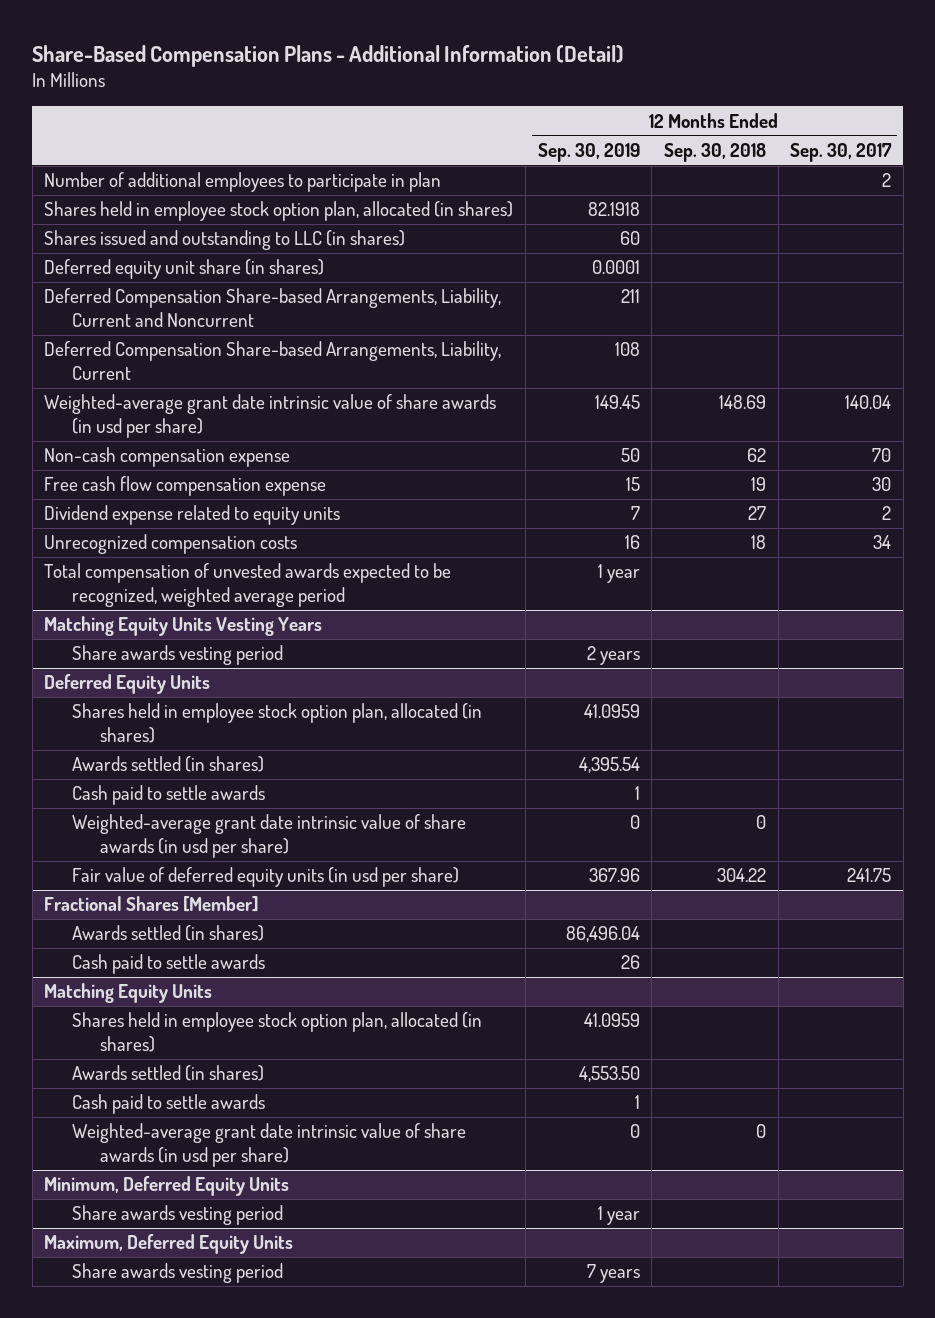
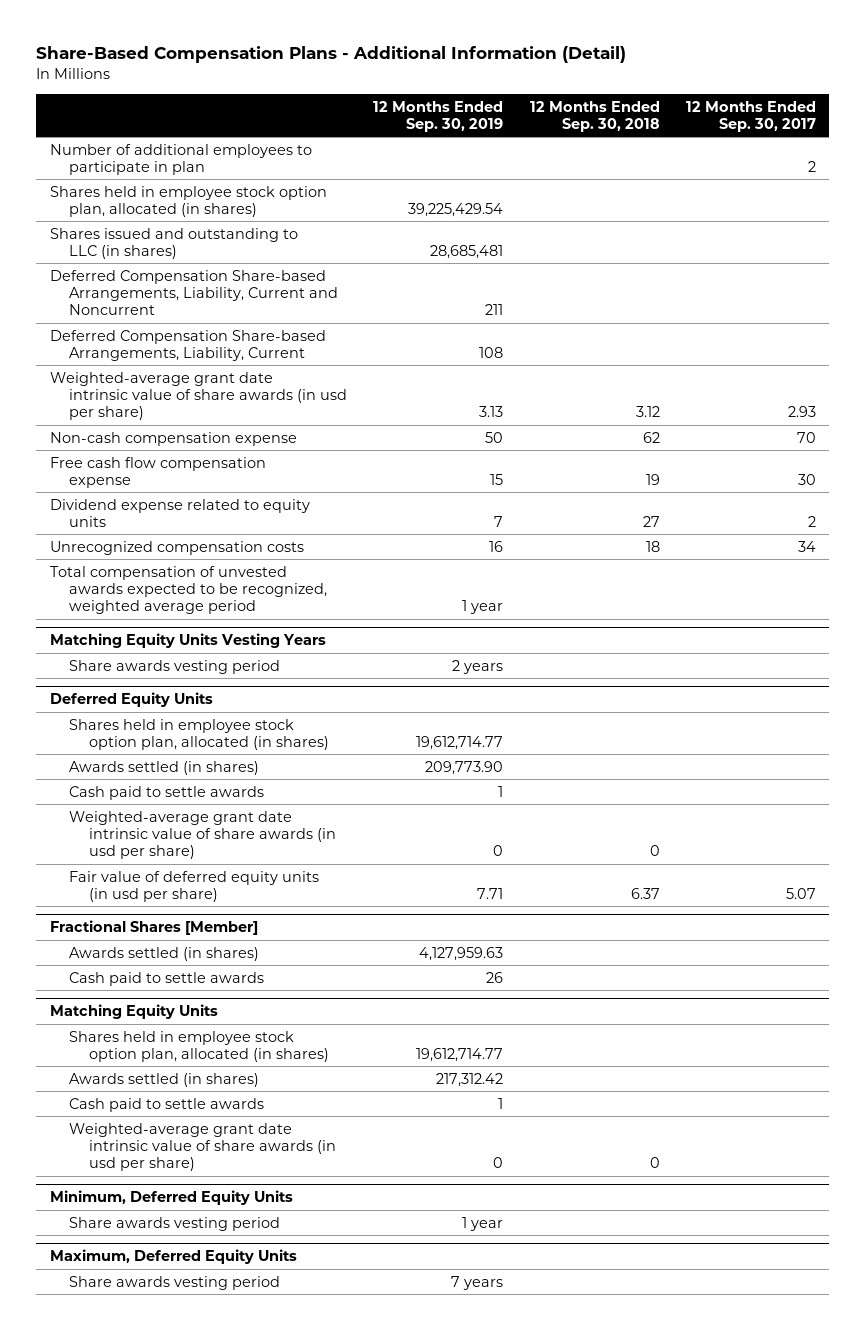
- Shares held in employee stock option plan, allocated (in shares) | 82.1918 | |
- Shares issued and outstanding to LLC (in shares) | 60 | |
- Deferred equity unit share (in shares) | 0.0001 | |
+ Shares held in employee stock option plan, allocated (in shares) | 39,225,429.54 | |
+ Shares issued and outstanding to LLC (in shares) | 28,685,481 | |
- Weighted-average grant date intrinsic value of share awards (in usd per share) | 149.45 | 148.69 | 140.04
+ Weighted-average grant date intrinsic value of share awards (in usd per share) | 3.13 | 3.12 | 2.93
@ Deferred Equity Units
- Shares held in employee stock option plan, allocated (in shares) | 41.0959 | |
- Awards settled (in shares) | 4,395.54 | |
+ Shares held in employee stock option plan, allocated (in shares) | 19,612,714.77 | |
+ Awards settled (in shares) | 209,773.90 | |
- Fair value of deferred equity units (in usd per share) | 367.96 | 304.22 | 241.75
+ Fair value of deferred equity units (in usd per share) | 7.71 | 6.37 | 5.07
@ Fractional Shares [Member]
- Awards settled (in shares) | 86,496.04 | |
+ Awards settled (in shares) | 4,127,959.63 | |
@ Matching Equity Units
- Shares held in employee stock option plan, allocated (in shares) | 41.0959 | |
- Awards settled (in shares) | 4,553.50 | |
+ Shares held in employee stock option plan, allocated (in shares) | 19,612,714.77 | |
+ Awards settled (in shares) | 217,312.42 | |

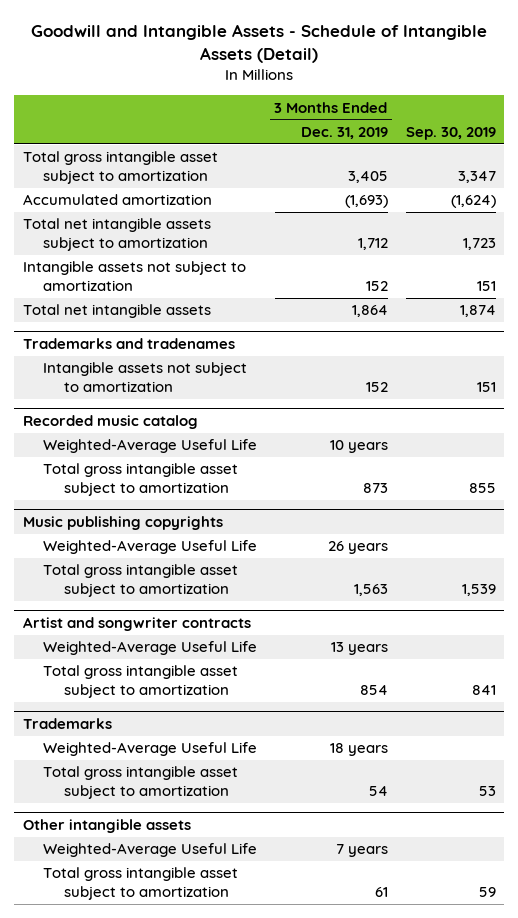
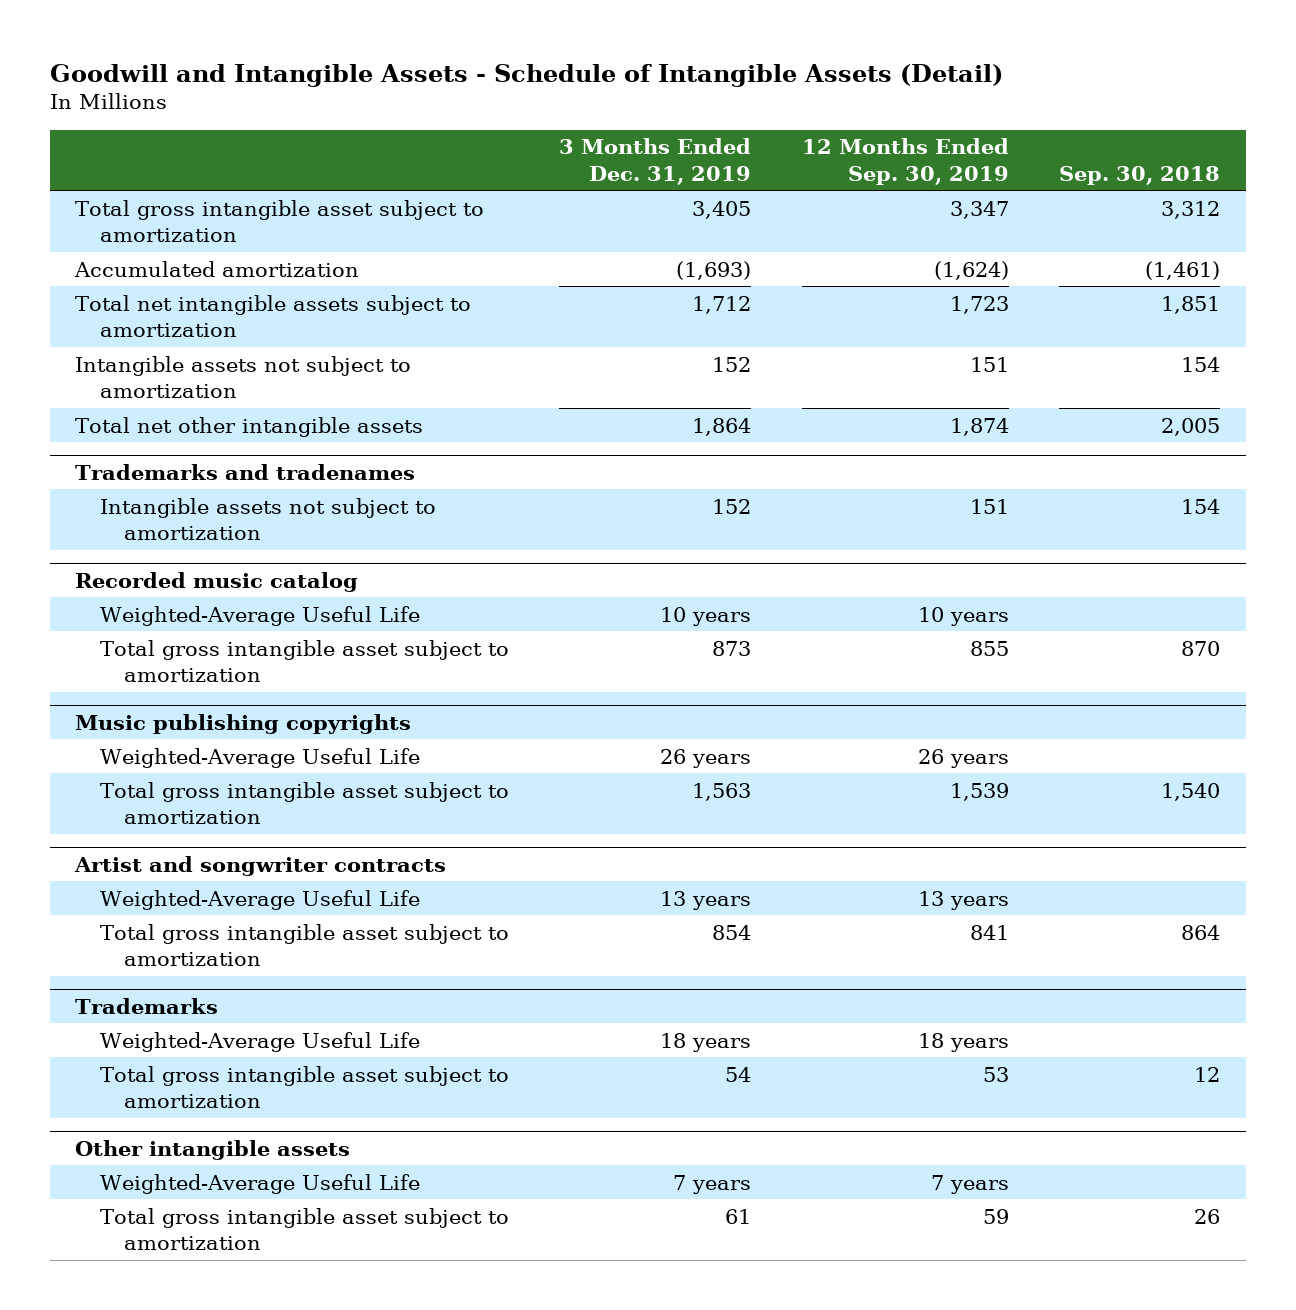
- | 3 Months Ended Dec. 31, 2019 | Sep. 30, 2019
+ | 3 Months Ended Dec. 31, 2019 | 12 Months Ended Sep. 30, 2019 | Sep. 30, 2018
- Total net intangible assets | 1,864 | 1,874
+ Total net other intangible assets | 1,864 | 1,874 | 2,005

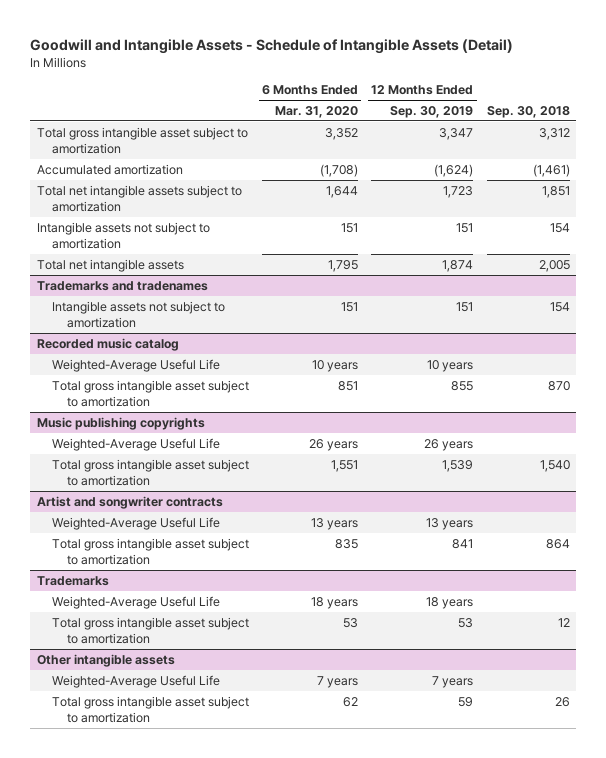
- | 3 Months Ended Dec. 31, 2019 | 12 Months Ended Sep. 30, 2019 | Sep. 30, 2018
+ | 6 Months Ended Mar. 31, 2020 | 12 Months Ended Sep. 30, 2019 | Sep. 30, 2018
- Total net other intangible assets | 1,864 | 1,874 | 2,005
+ Total net intangible assets | 1,795 | 1,874 | 2,005

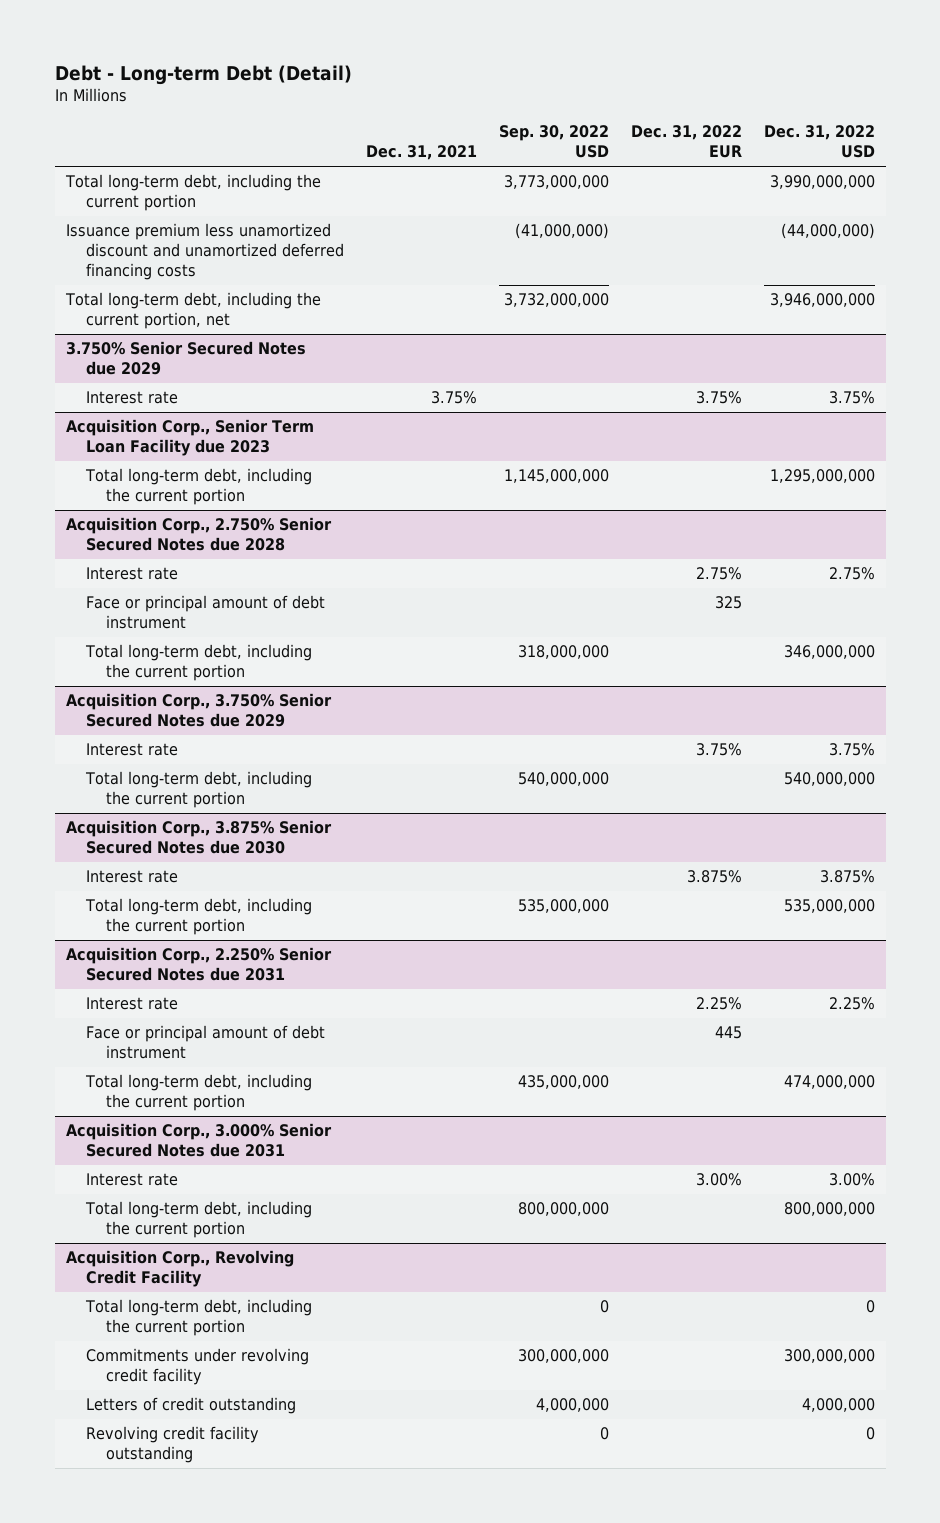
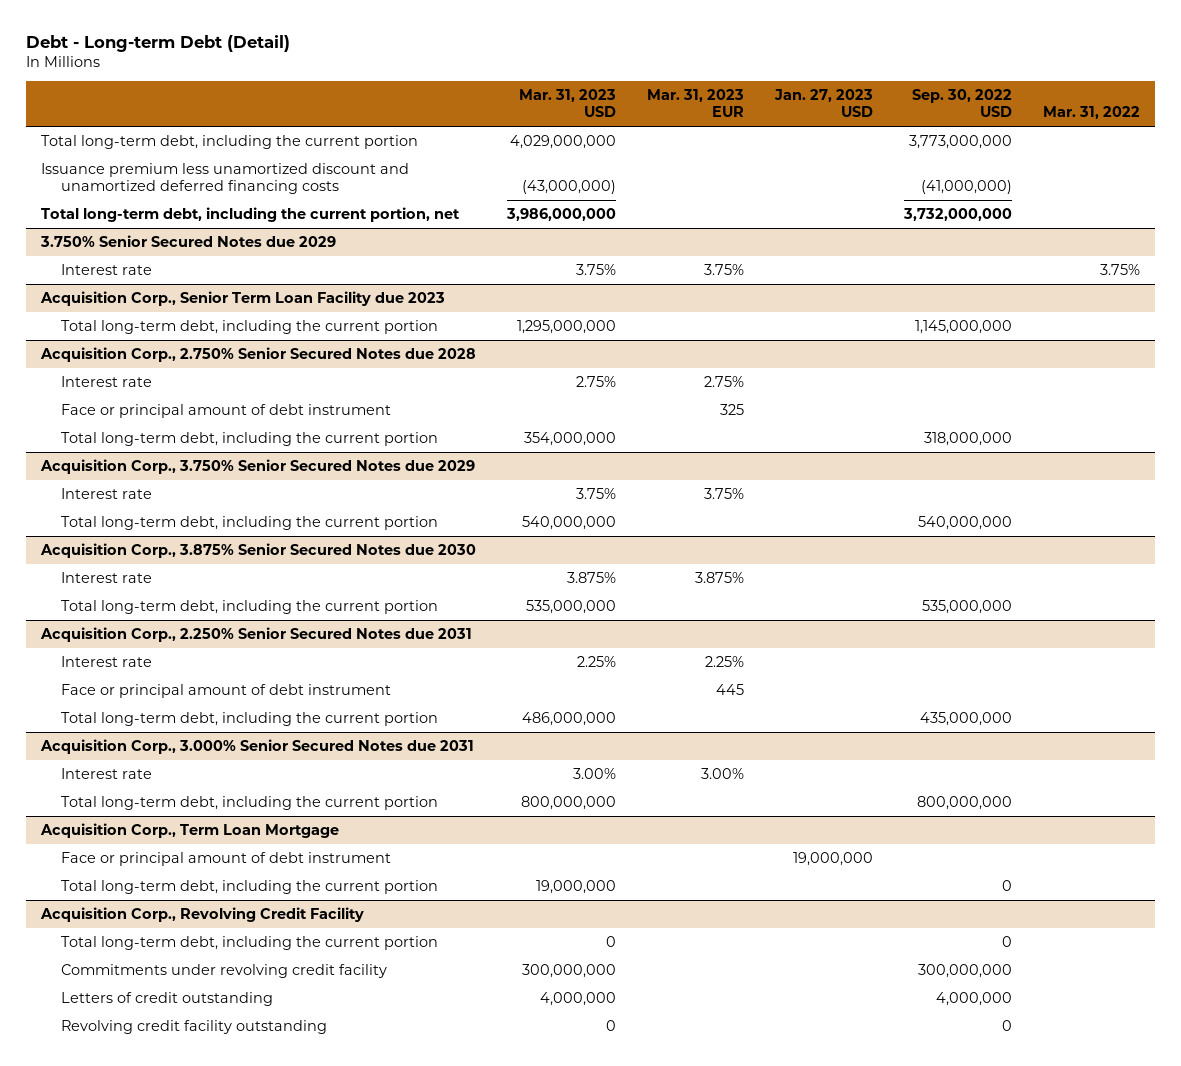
- | Dec. 31, 2021 | Sep. 30, 2022 USD | Dec. 31, 2022 EUR | Dec. 31, 2022 USD
+ | Mar. 31, 2023 USD | Mar. 31, 2023 EUR | Jan. 27, 2023 USD | Sep. 30, 2022 USD | Mar. 31, 2022
+ Acquisition Corp., Term Loan Mortgage
+ Face or principal amount of debt instrument | | | 19,000,000 | |
+ Total long-term debt, including the current portion | 19,000,000 | | | 0 |

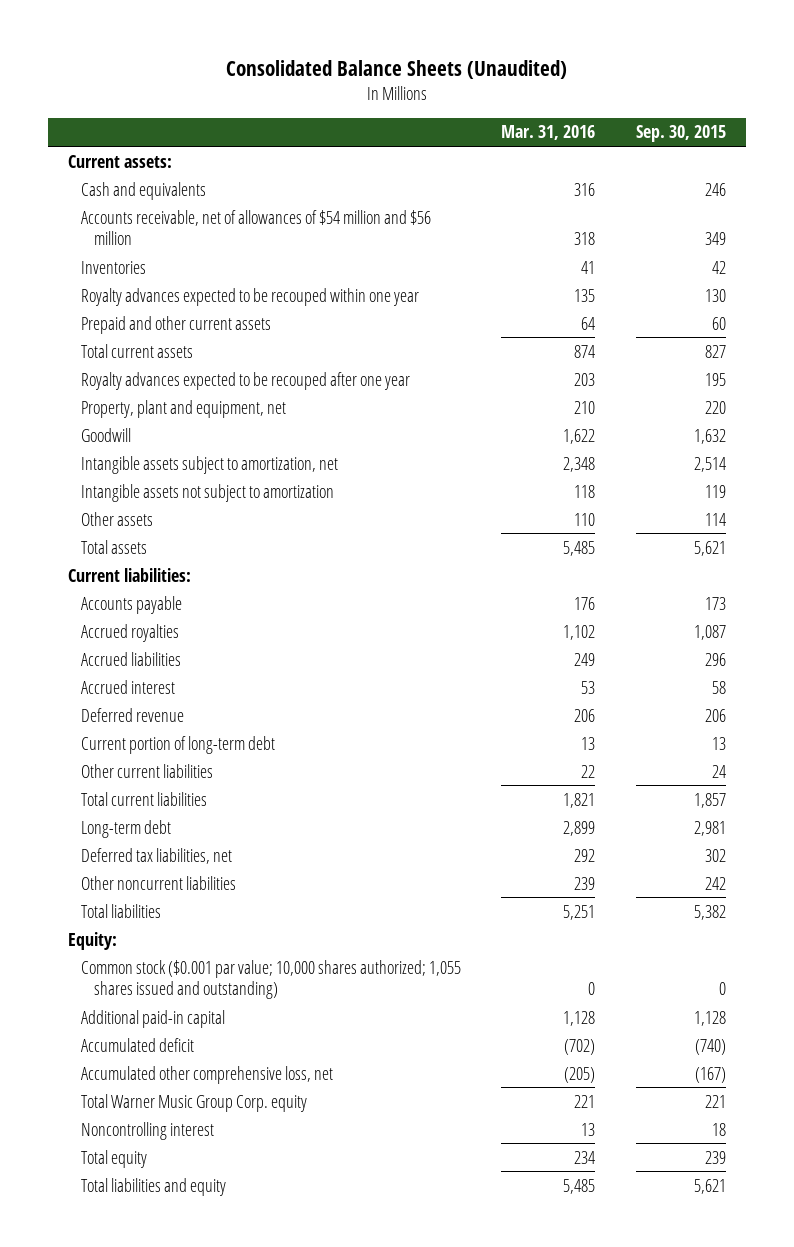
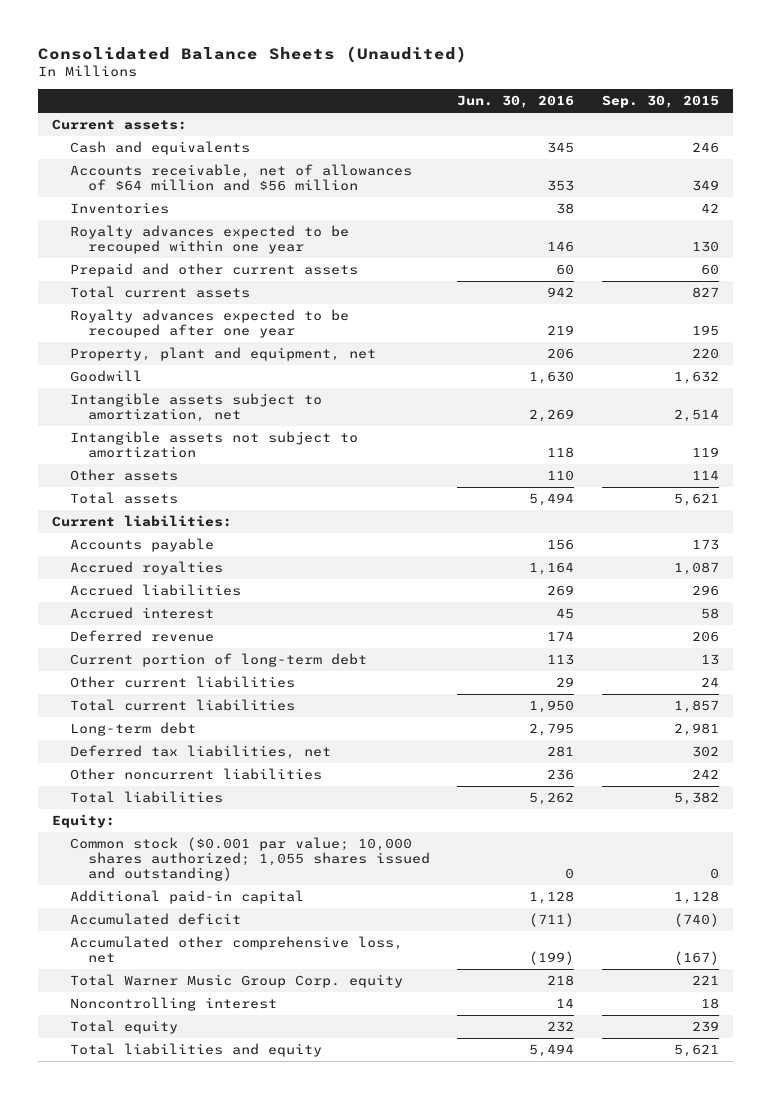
- | Mar. 31, 2016 | Sep. 30, 2015
+ | Jun. 30, 2016 | Sep. 30, 2015
- Accounts receivable, net of allowances of $54 million and $56 million | 318 | 349
+ Accounts receivable, net of allowances of $64 million and $56 million | 353 | 349

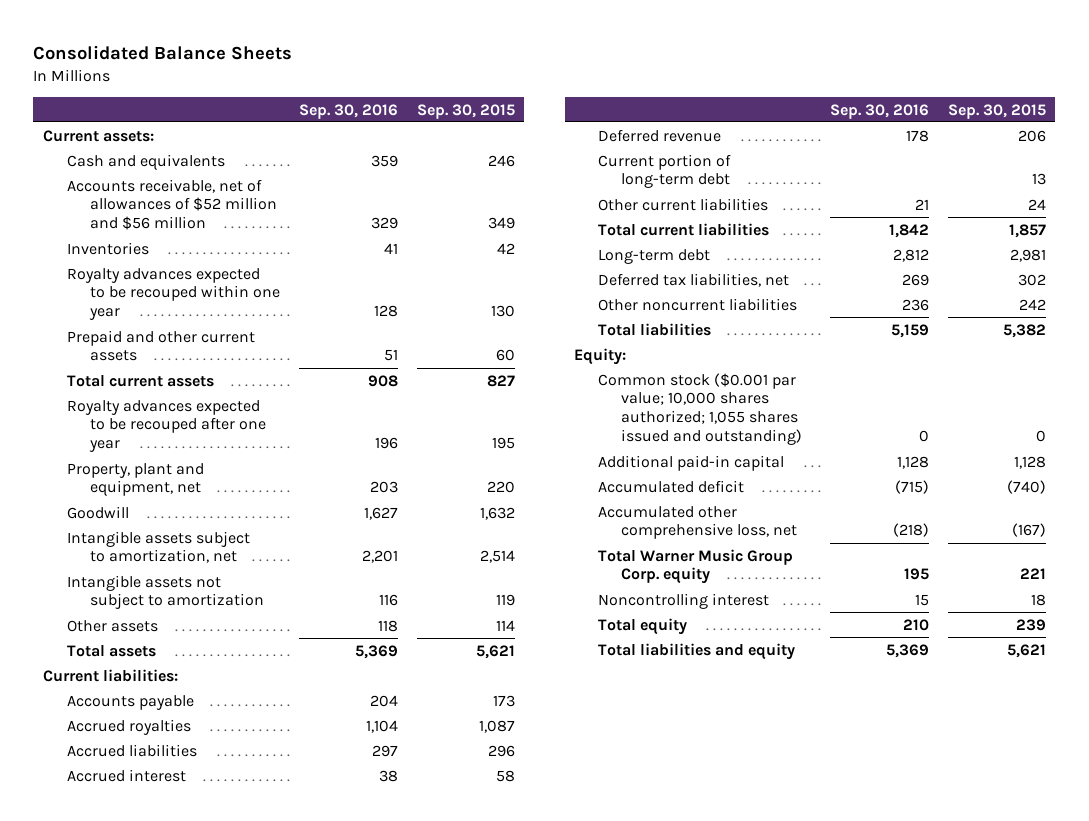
- Consolidated Balance Sheets (Unaudited)
+ Consolidated Balance Sheets
- | Jun. 30, 2016 | Sep. 30, 2015
+ | Sep. 30, 2016 | Sep. 30, 2015
- Accounts receivable, net of allowances of $64 million and $56 million | 353 | 349
+ Accounts receivable, net of allowances of $52 million and $56 million | 329 | 349

